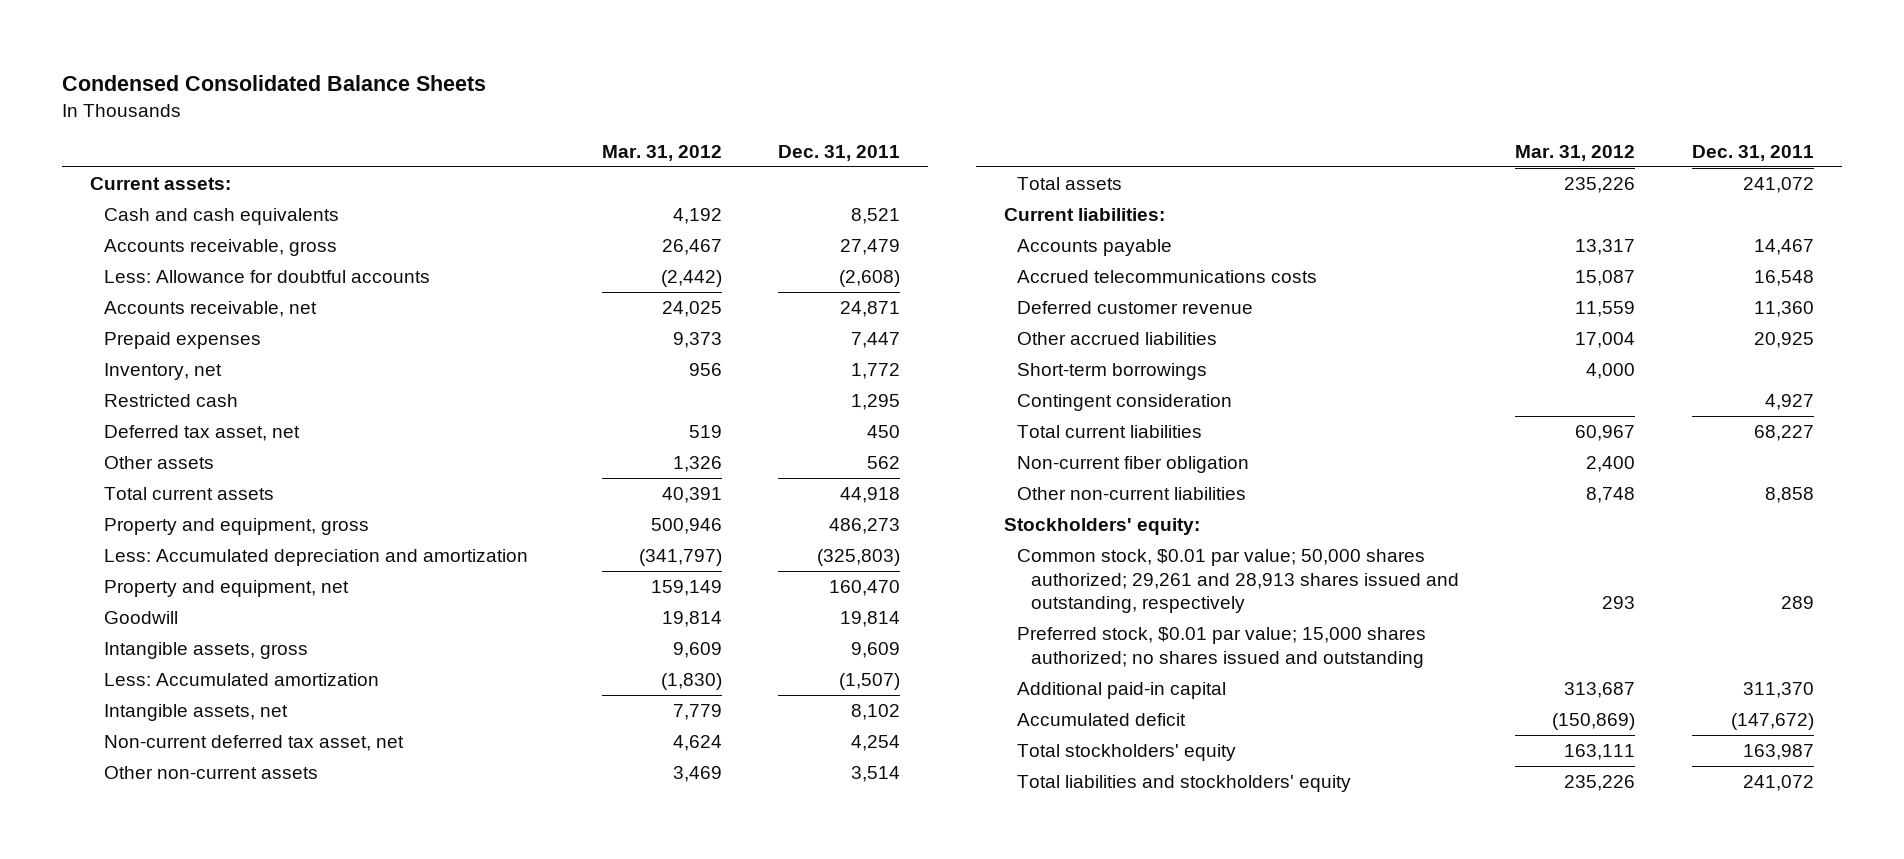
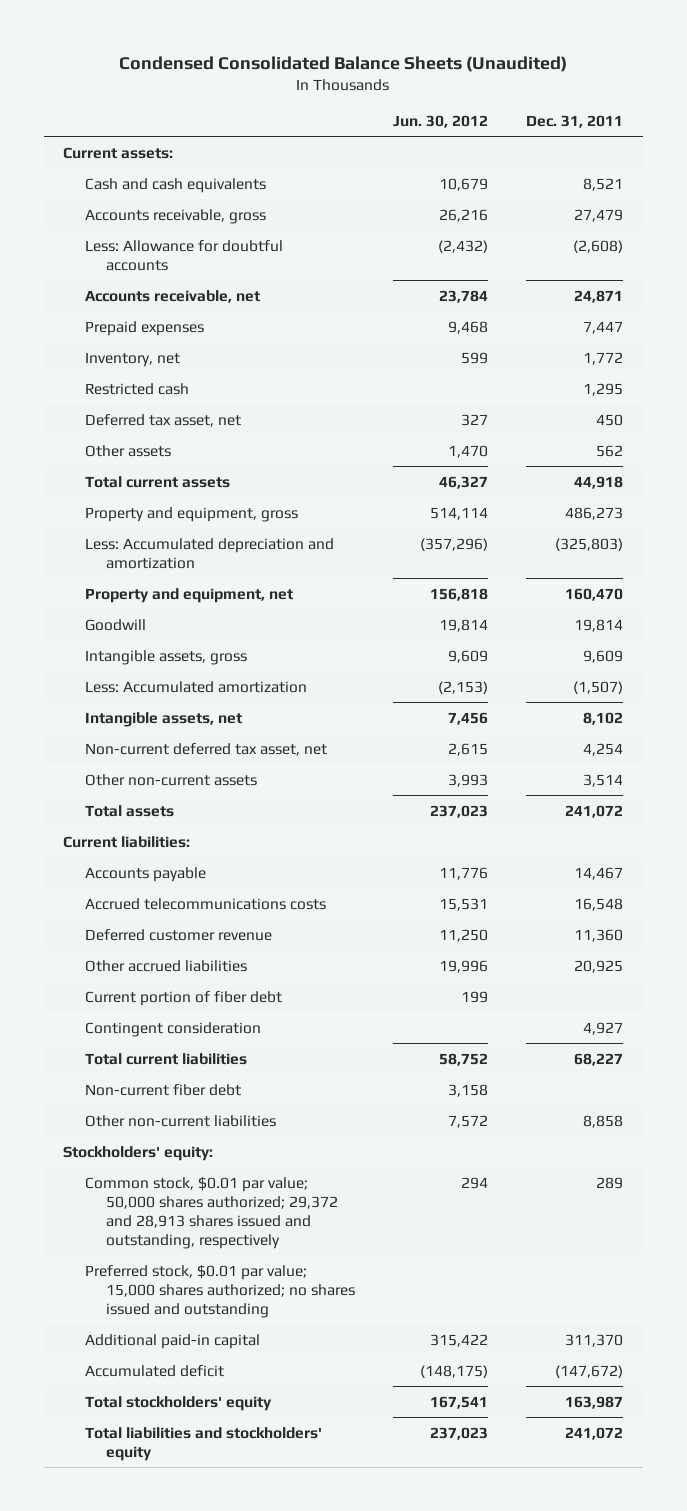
- Condensed Consolidated Balance Sheets
+ Condensed Consolidated Balance Sheets (Unaudited)
- | Mar. 31, 2012 | Dec. 31, 2011
+ | Jun. 30, 2012 | Dec. 31, 2011
- Short-term borrowings | 4,000 |
+ Current portion of fiber debt | 199 |
- Non-current fiber obligation | 2,400 |
+ Non-current fiber debt | 3,158 |
- Common stock, $0.01 par value; 50,000 shares authorized; 29,261 and 28,913 shares issued and outstanding, respectively | 293 | 289
+ Common stock, $0.01 par value; 50,000 shares authorized; 29,372 and 28,913 shares issued and outstanding, respectively | 294 | 289

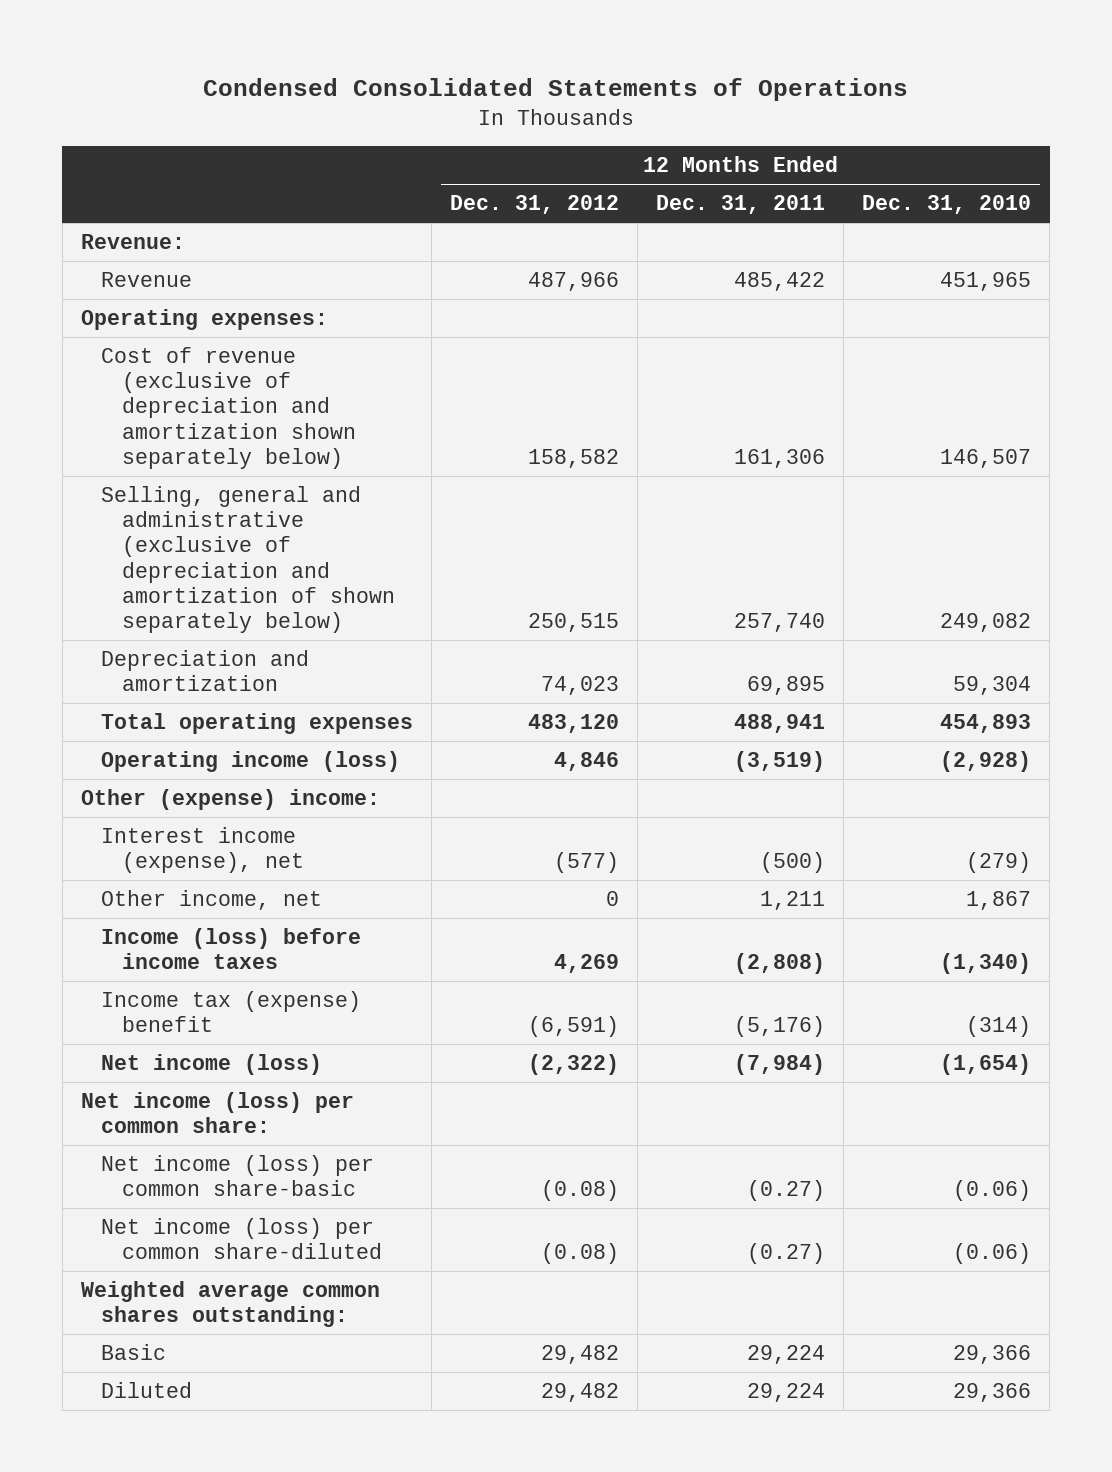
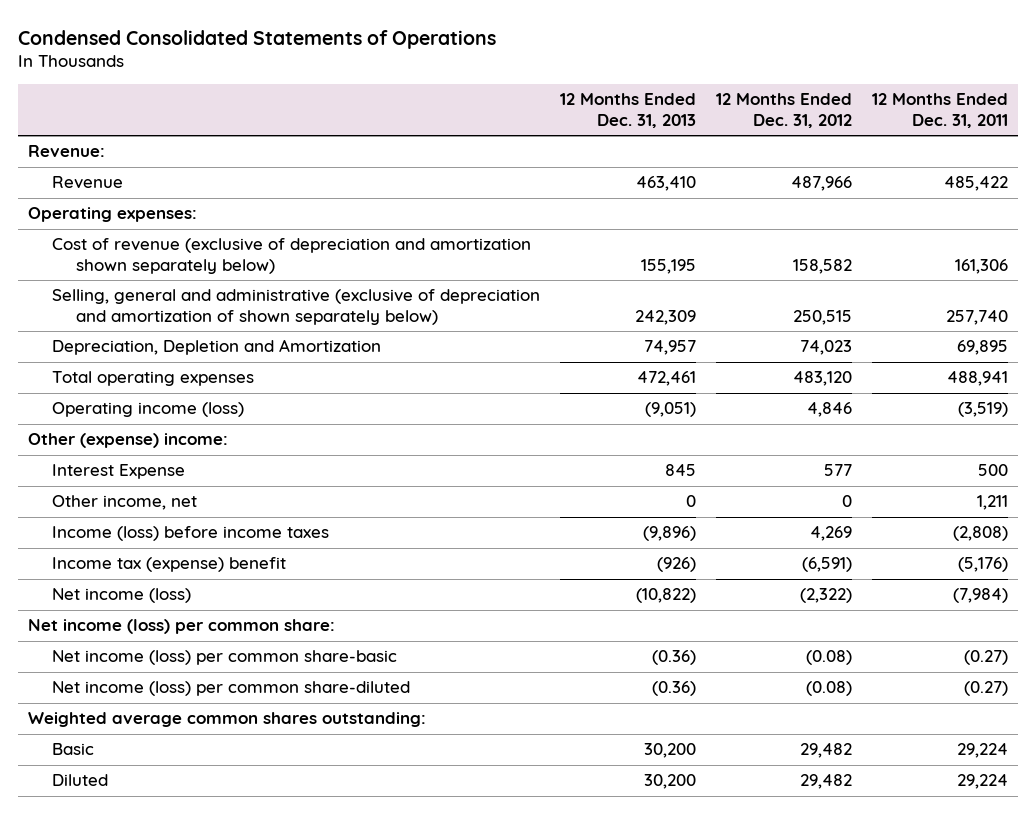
- | 12 Months Ended Dec. 31, 2012 | 12 Months Ended Dec. 31, 2011 | 12 Months Ended Dec. 31, 2010
+ | 12 Months Ended Dec. 31, 2013 | 12 Months Ended Dec. 31, 2012 | 12 Months Ended Dec. 31, 2011
- Depreciation and amortization | 74,023 | 69,895 | 59,304
+ Depreciation, Depletion and Amortization | 74,957 | 74,023 | 69,895
- Interest income (expense), net | (577) | (500) | (279)
+ Interest Expense | 845 | 577 | 500

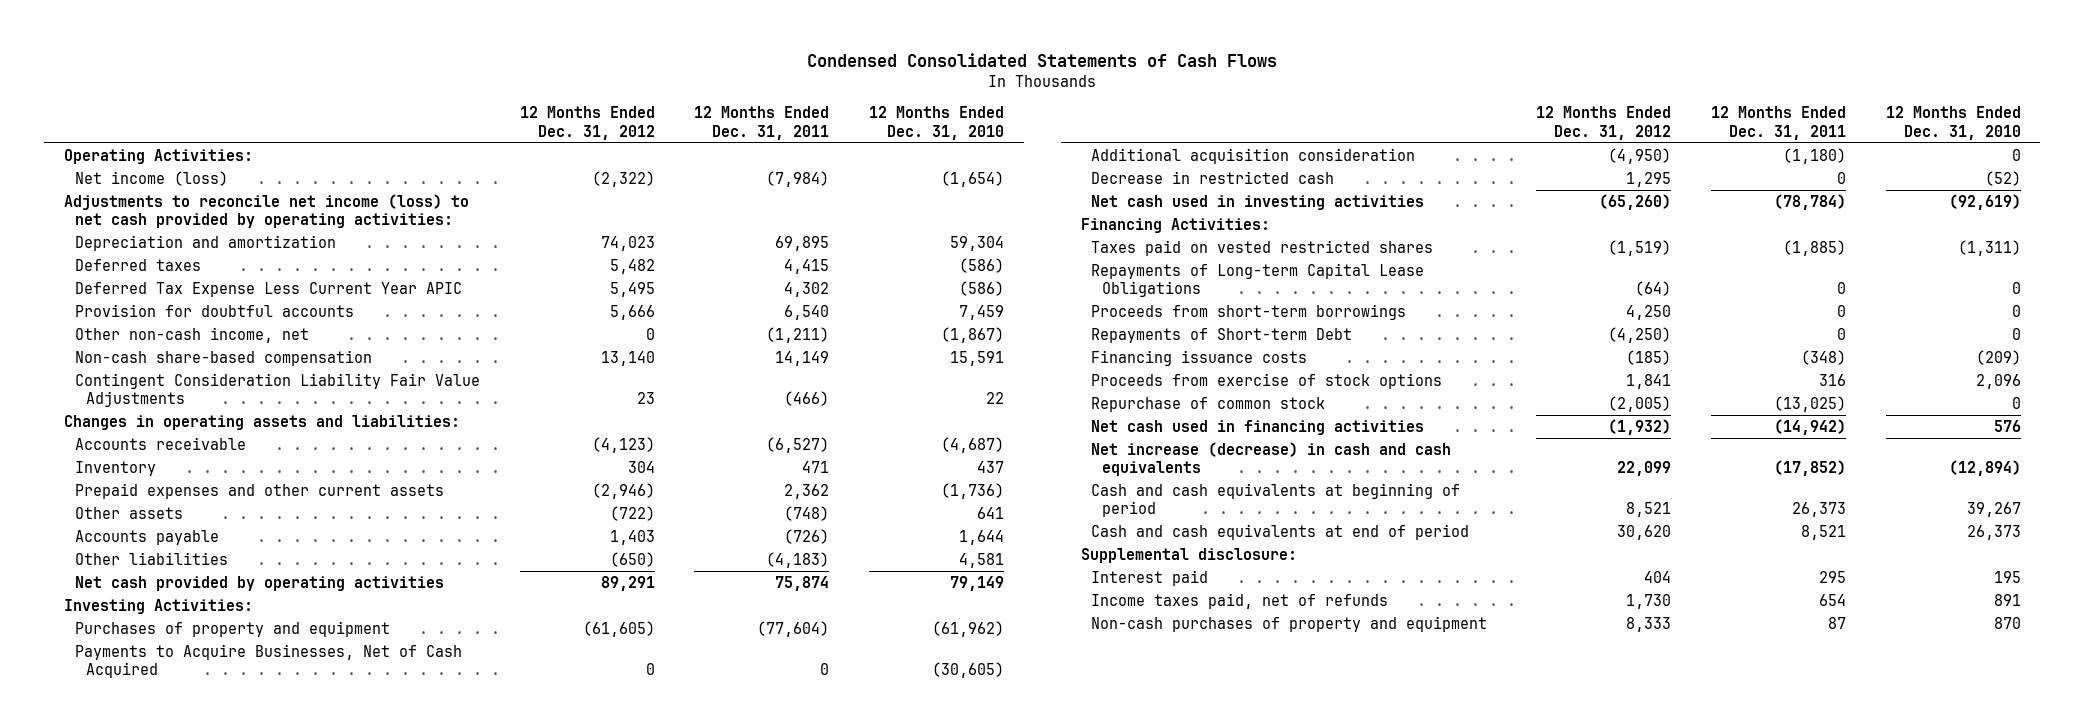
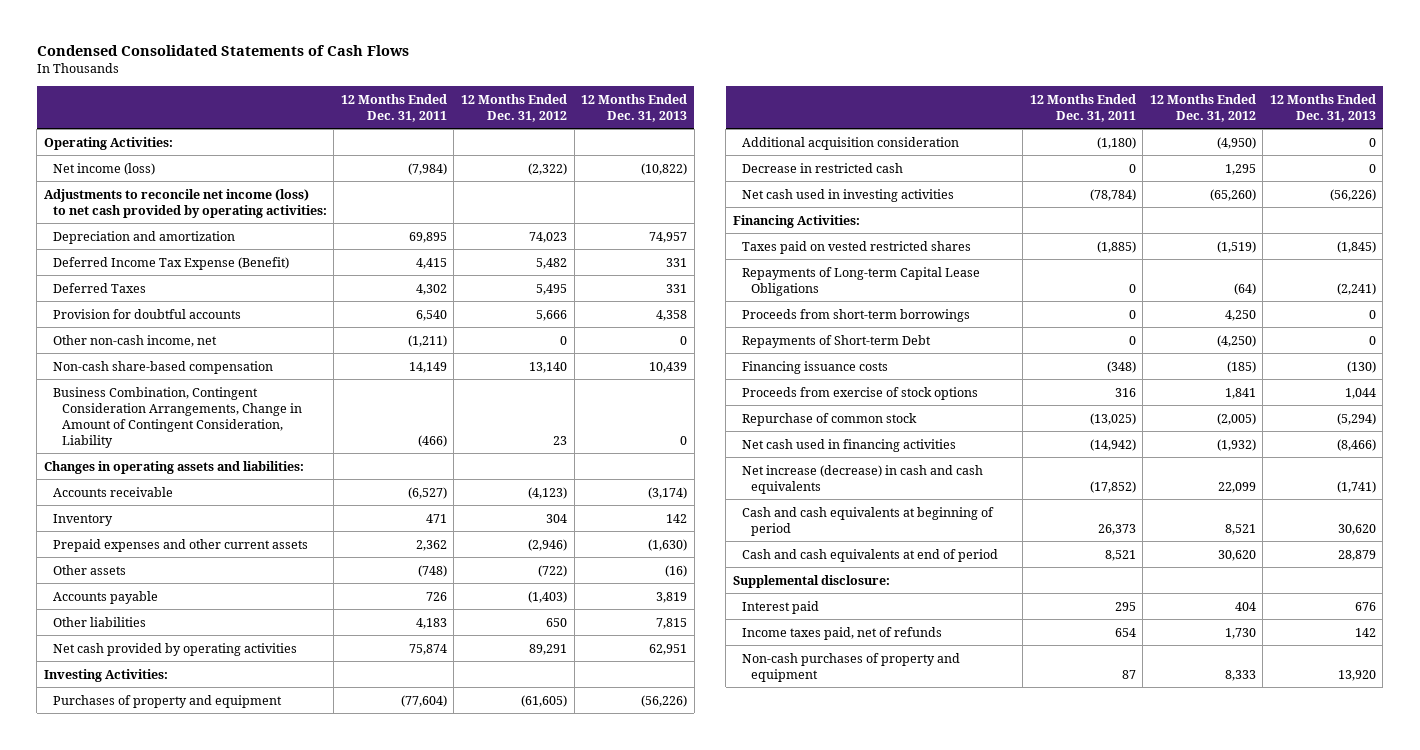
- | 12 Months Ended Dec. 31, 2012 | 12 Months Ended Dec. 31, 2011 | 12 Months Ended Dec. 31, 2010
+ | 12 Months Ended Dec. 31, 2011 | 12 Months Ended Dec. 31, 2012 | 12 Months Ended Dec. 31, 2013
- Deferred taxes | 5,482 | 4,415 | (586)
- Deferred Tax Expense Less Current Year APIC | 5,495 | 4,302 | (586)
+ Deferred Income Tax Expense (Benefit) | 4,415 | 5,482 | 331
+ Deferred Taxes | 4,302 | 5,495 | 331
- Contingent Consideration Liability Fair Value Adjustments | 23 | (466) | 22
+ Business Combination, Contingent Consideration Arrangements, Change in Amount of Contingent Consideration, Liability | (466) | 23 | 0
- Accounts payable | 1,403 | (726) | 1,644
- Other liabilities | (650) | (4,183) | 4,581
+ Accounts payable | 726 | (1,403) | 3,819
+ Other liabilities | 4,183 | 650 | 7,815
- Payments to Acquire Businesses, Net of Cash Acquired | 0 | 0 | (30,605)

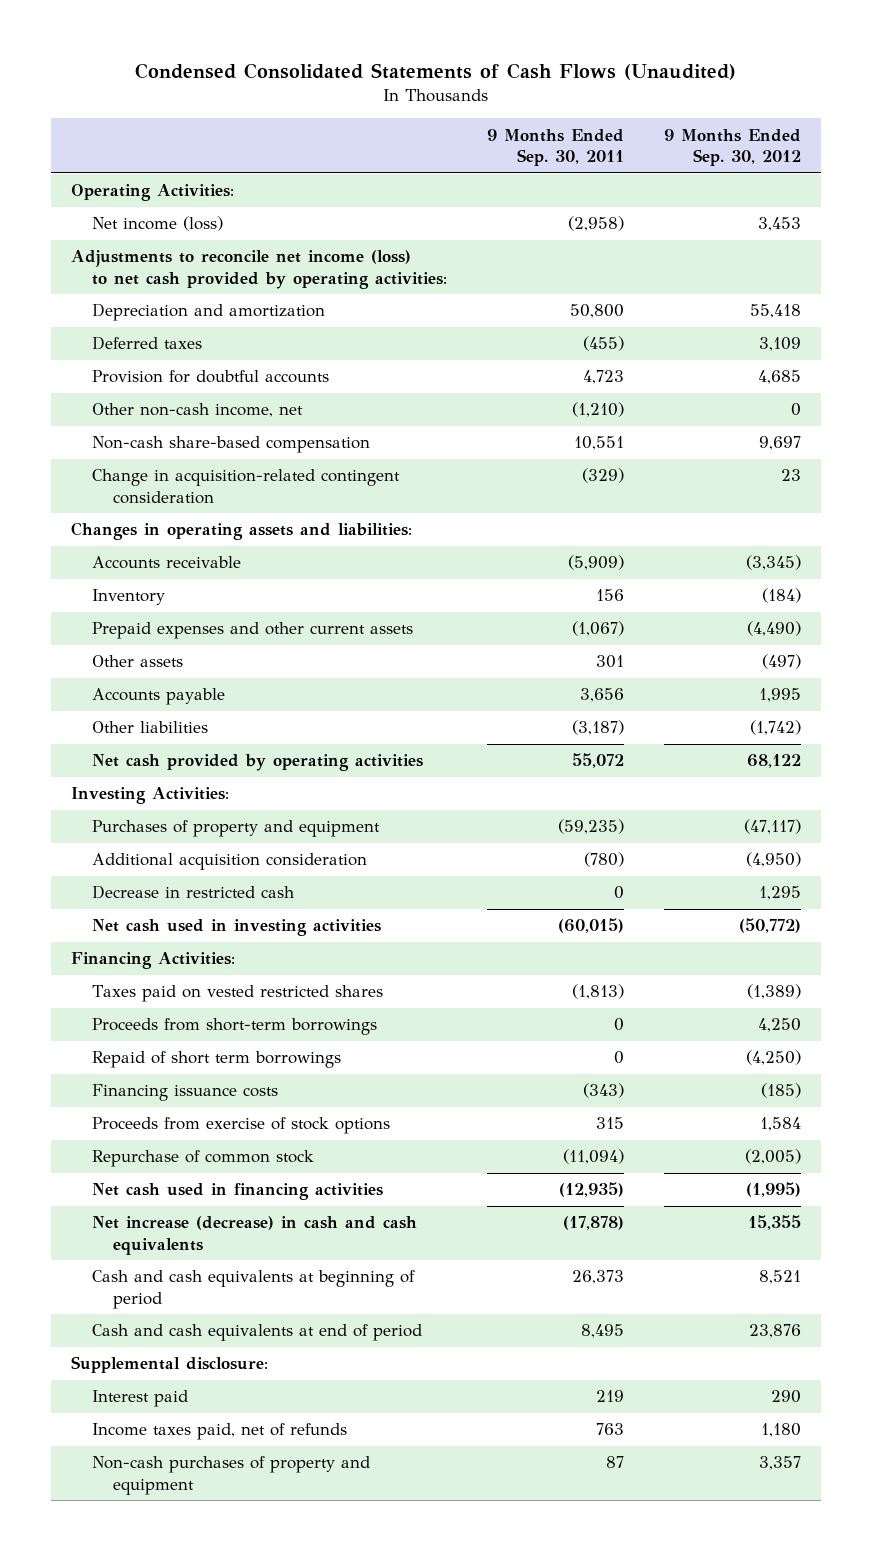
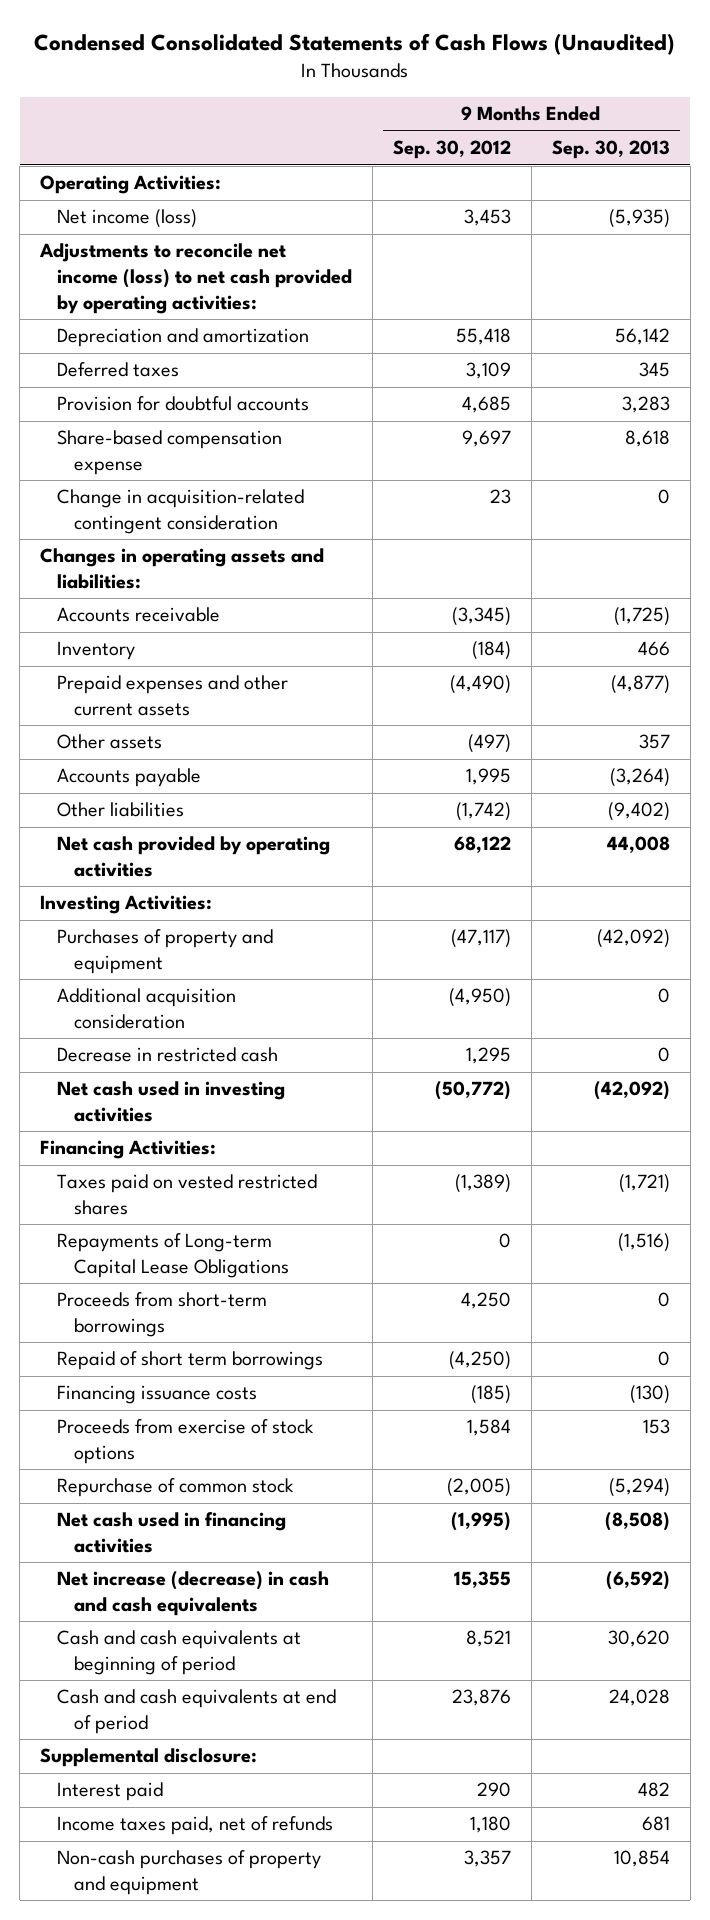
- | 9 Months Ended Sep. 30, 2011 | 9 Months Ended Sep. 30, 2012
+ | 9 Months Ended Sep. 30, 2012 | 9 Months Ended Sep. 30, 2013
- Other non-cash income, net | (1,210) | 0
- Non-cash share-based compensation | 10,551 | 9,697
+ Share-based compensation expense | 9,697 | 8,618
+ Repayments of Long-term Capital Lease Obligations | 0 | (1,516)

